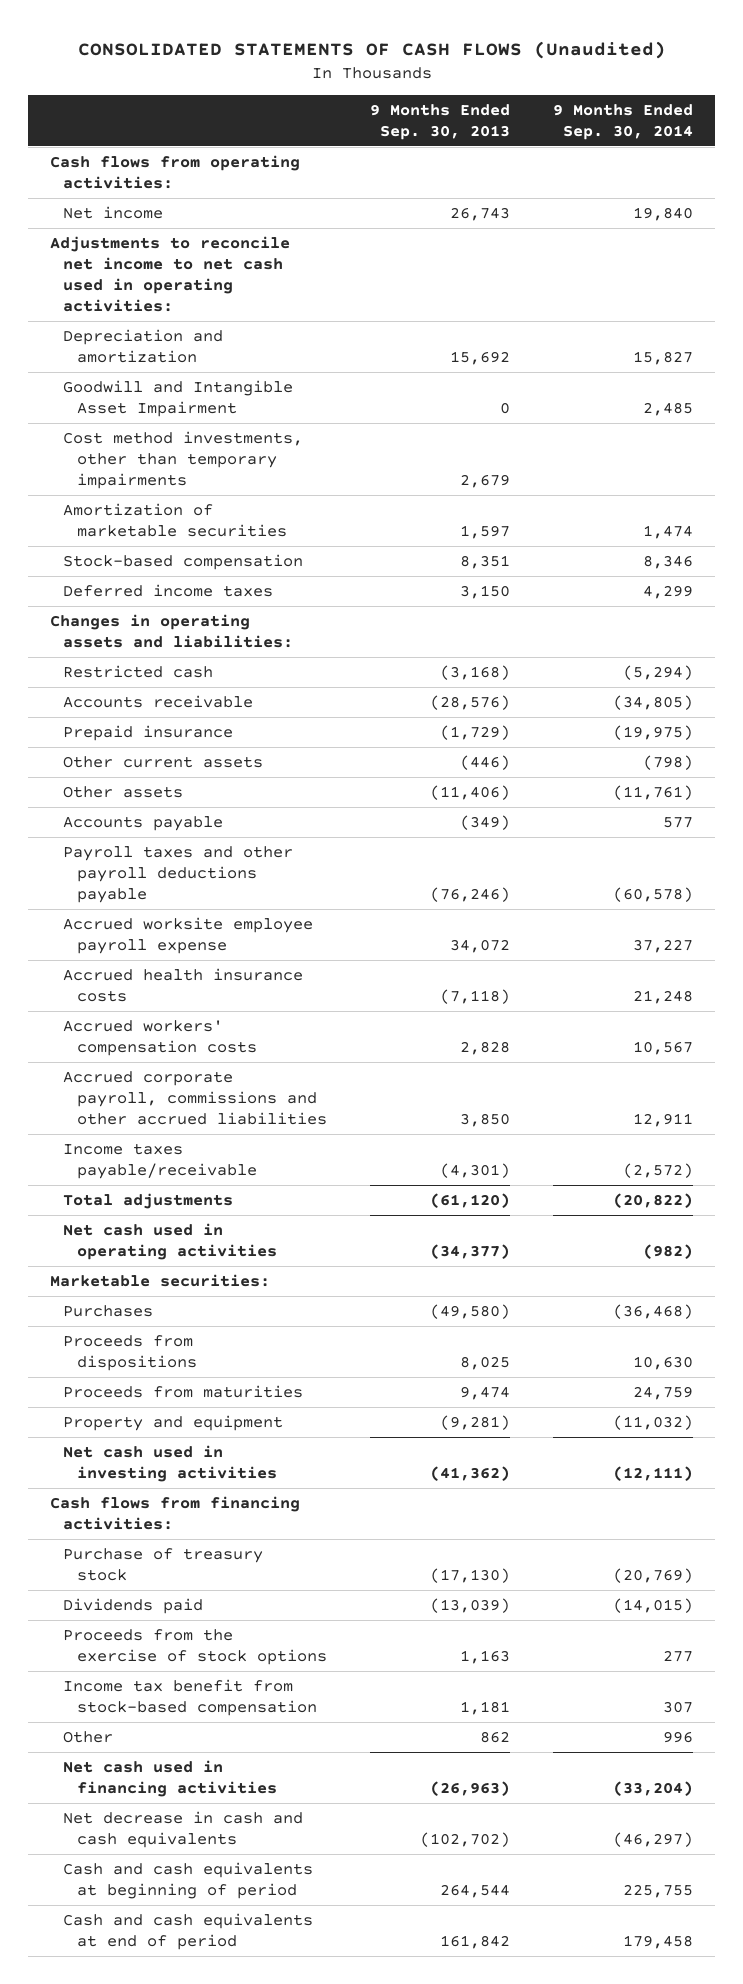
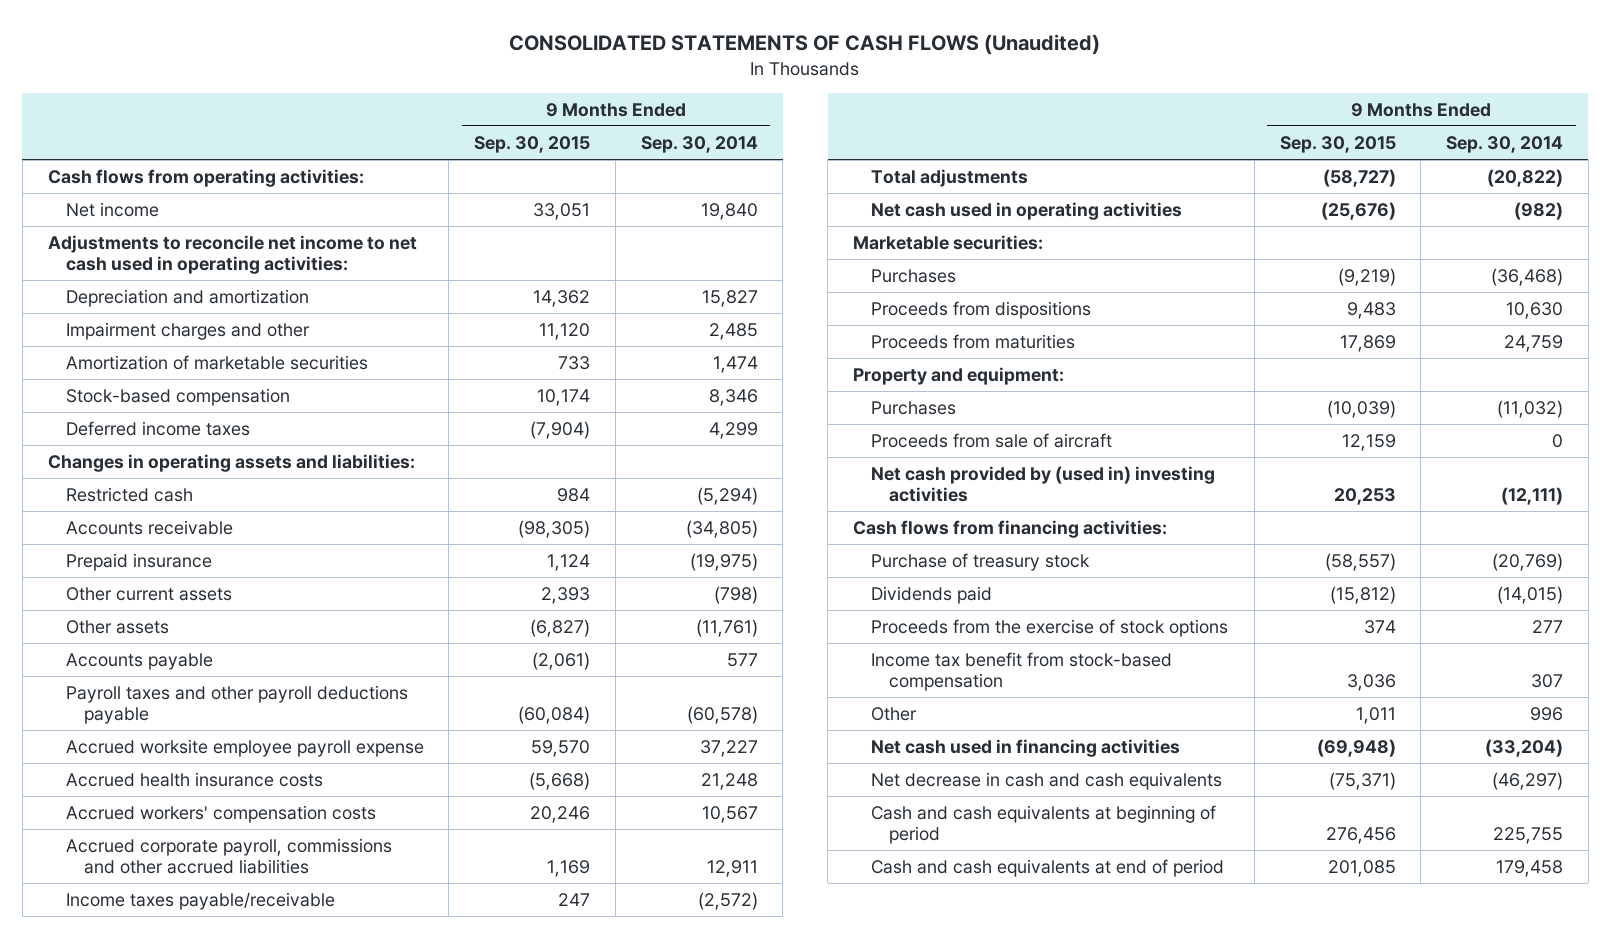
- | 9 Months Ended Sep. 30, 2013 | 9 Months Ended Sep. 30, 2014
+ | 9 Months Ended Sep. 30, 2015 | 9 Months Ended Sep. 30, 2014
- Goodwill and Intangible Asset Impairment | 0 | 2,485
- Cost method investments, other than temporary impairments | 2,679 |
+ Impairment charges and other | 11,120 | 2,485
- Property and equipment | (9,281) | (11,032)
- Net cash used in investing activities | (41,362) | (12,111)
+ Property and equipment:
+ Purchases | (10,039) | (11,032)
+ Proceeds from sale of aircraft | 12,159 | 0
+ Net cash provided by (used in) investing activities | 20,253 | (12,111)

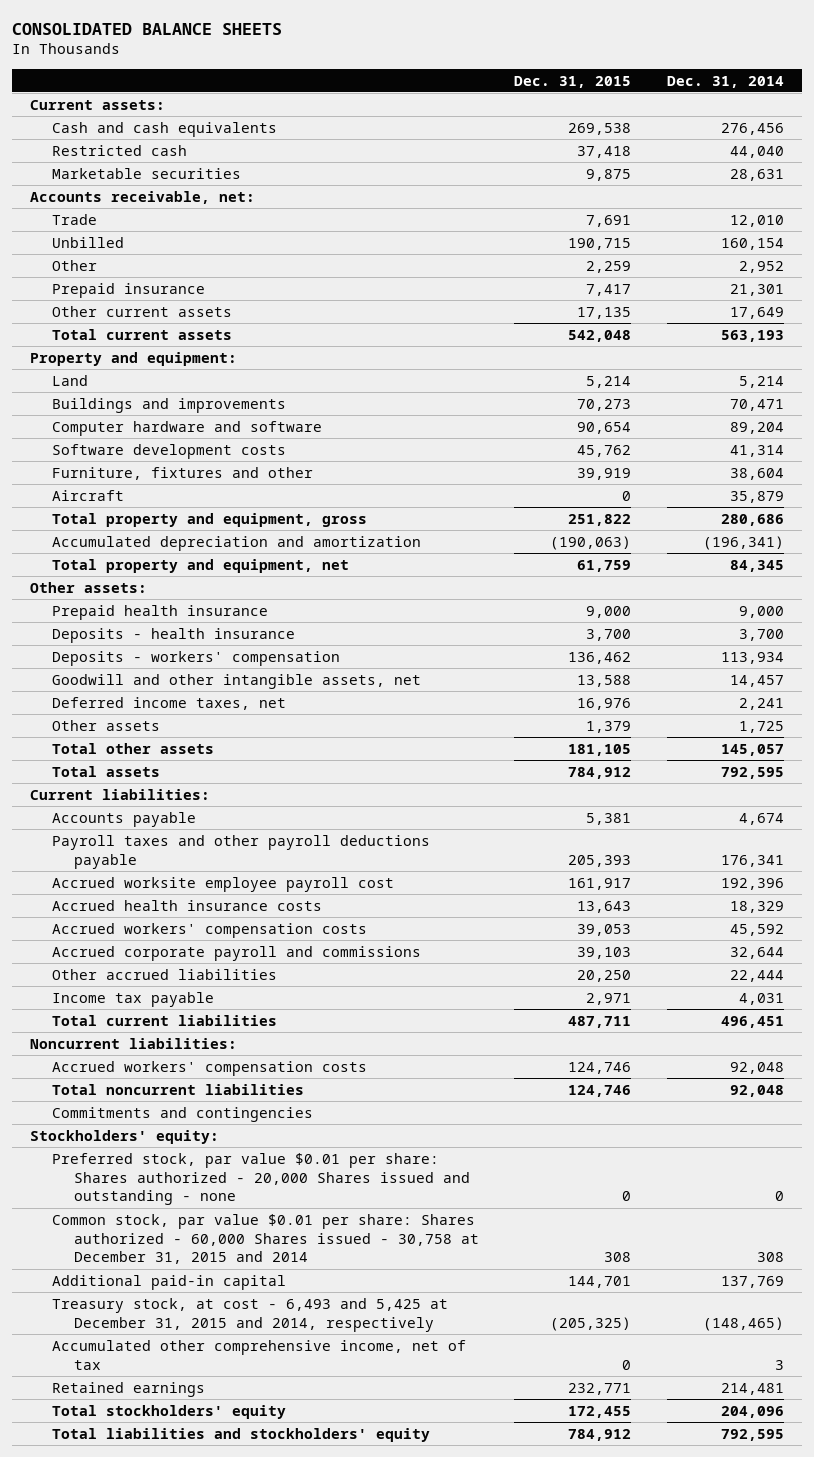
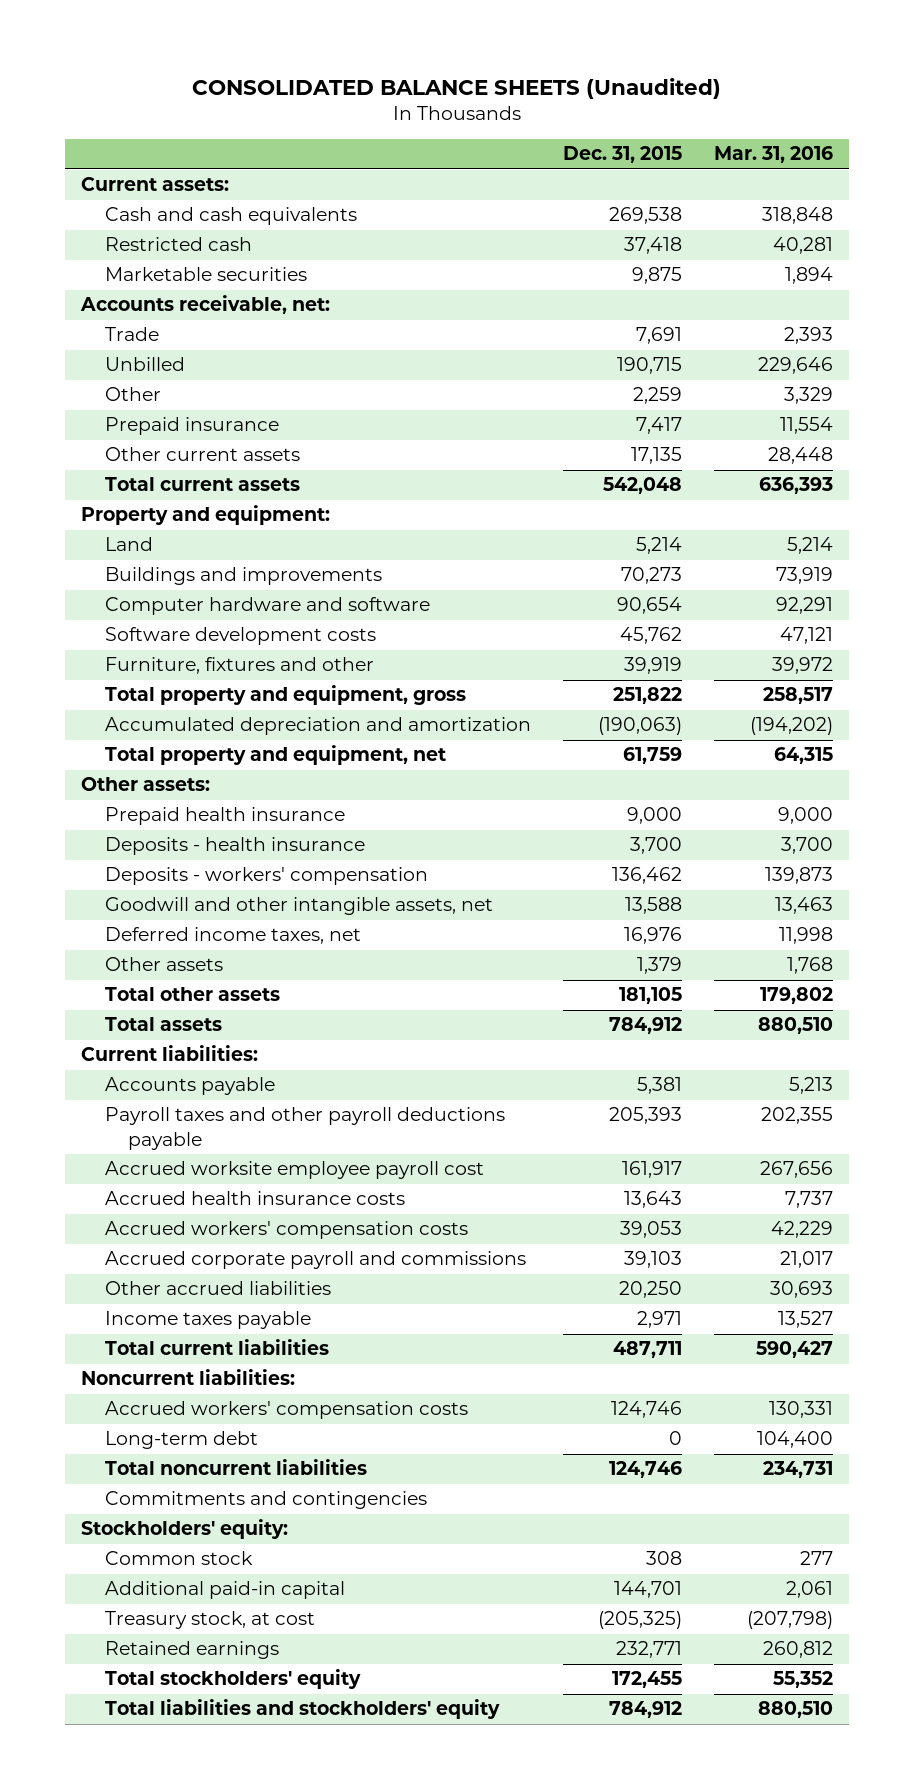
- CONSOLIDATED BALANCE SHEETS
+ CONSOLIDATED BALANCE SHEETS (Unaudited)
- | Dec. 31, 2015 | Dec. 31, 2014
+ | Dec. 31, 2015 | Mar. 31, 2016
- Aircraft | 0 | 35,879
- Income tax payable | 2,971 | 4,031
+ Income taxes payable | 2,971 | 13,527
+ Long-term debt | 0 | 104,400
- Preferred stock, par value $0.01 per share: Shares authorized - 20,000 Shares issued and outstanding - none | 0 | 0
- Common stock, par value $0.01 per share: Shares authorized - 60,000 Shares issued - 30,758 at December 31, 2015 and 2014 | 308 | 308
+ Common stock | 308 | 277
- Treasury stock, at cost - 6,493 and 5,425 at December 31, 2015 and 2014, respectively | (205,325) | (148,465)
- Accumulated other comprehensive income, net of tax | 0 | 3
+ Treasury stock, at cost | (205,325) | (207,798)

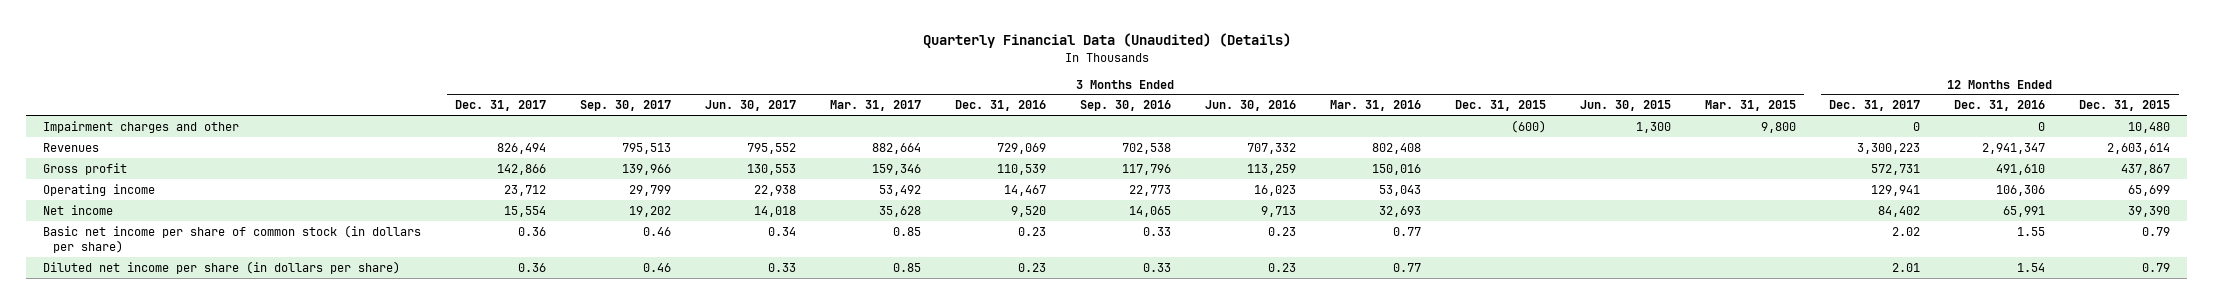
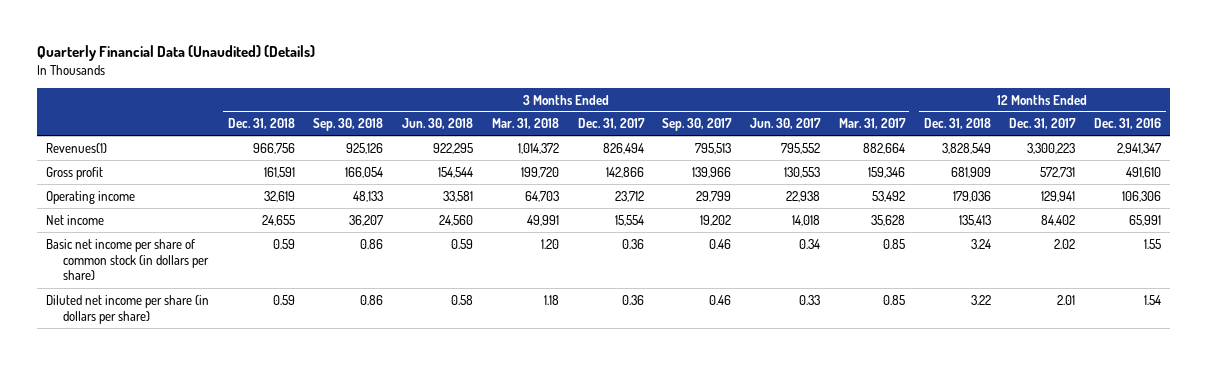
- | 3 Months Ended Dec. 31, 2017 | 3 Months Ended Sep. 30, 2017 | 3 Months Ended Jun. 30, 2017 | 3 Months Ended Mar. 31, 2017 | 3 Months Ended Dec. 31, 2016 | 3 Months Ended Sep. 30, 2016 | 3 Months Ended Jun. 30, 2016 | 3 Months Ended Mar. 31, 2016 | 3 Months Ended Dec. 31, 2015 | 3 Months Ended Jun. 30, 2015 | 3 Months Ended Mar. 31, 2015 | 12 Months Ended Dec. 31, 2017 | 12 Months Ended Dec. 31, 2016 | 12 Months Ended Dec. 31, 2015
+ | 3 Months Ended Dec. 31, 2018 | 3 Months Ended Sep. 30, 2018 | 3 Months Ended Jun. 30, 2018 | 3 Months Ended Mar. 31, 2018 | 3 Months Ended Dec. 31, 2017 | 3 Months Ended Sep. 30, 2017 | 3 Months Ended Jun. 30, 2017 | 3 Months Ended Mar. 31, 2017 | 12 Months Ended Dec. 31, 2018 | 12 Months Ended Dec. 31, 2017 | 12 Months Ended Dec. 31, 2016
- Impairment charges and other | | | | | | | | | (600) | 1,300 | 9,800 | 0 | 0 | 10,480
- Revenues | 826,494 | 795,513 | 795,552 | 882,664 | 729,069 | 702,538 | 707,332 | 802,408 | | | | 3,300,223 | 2,941,347 | 2,603,614
+ Revenues(1) | 966,756 | 925,126 | 922,295 | 1,014,372 | 826,494 | 795,513 | 795,552 | 882,664 | 3,828,549 | 3,300,223 | 2,941,347

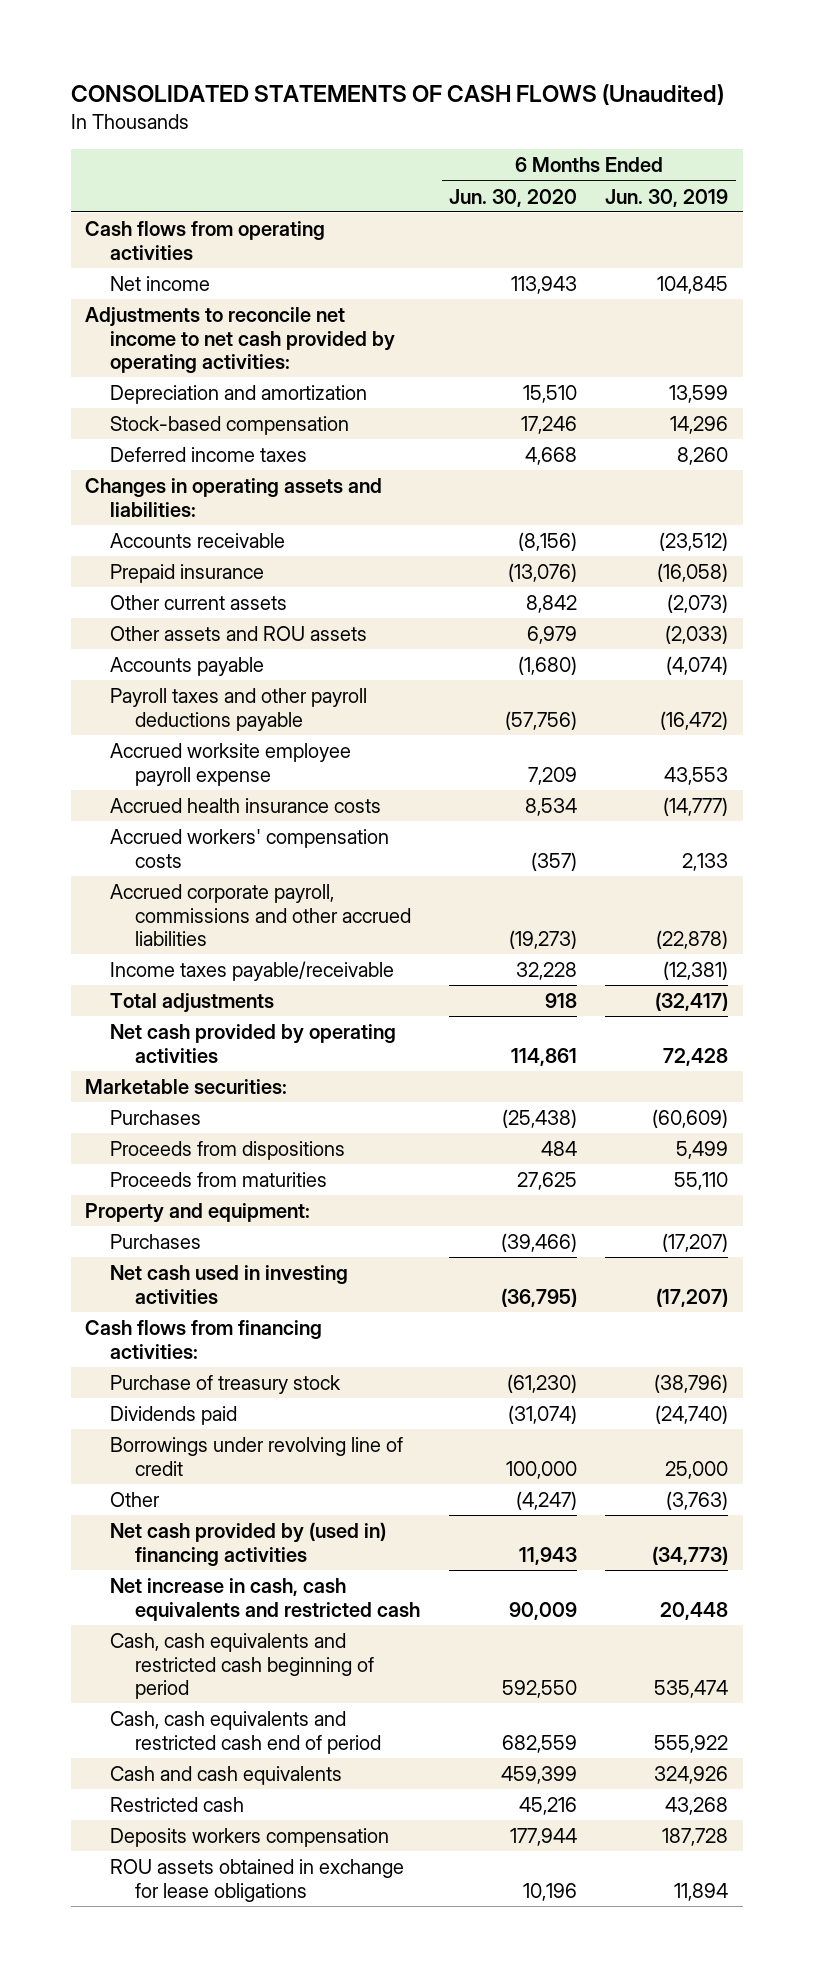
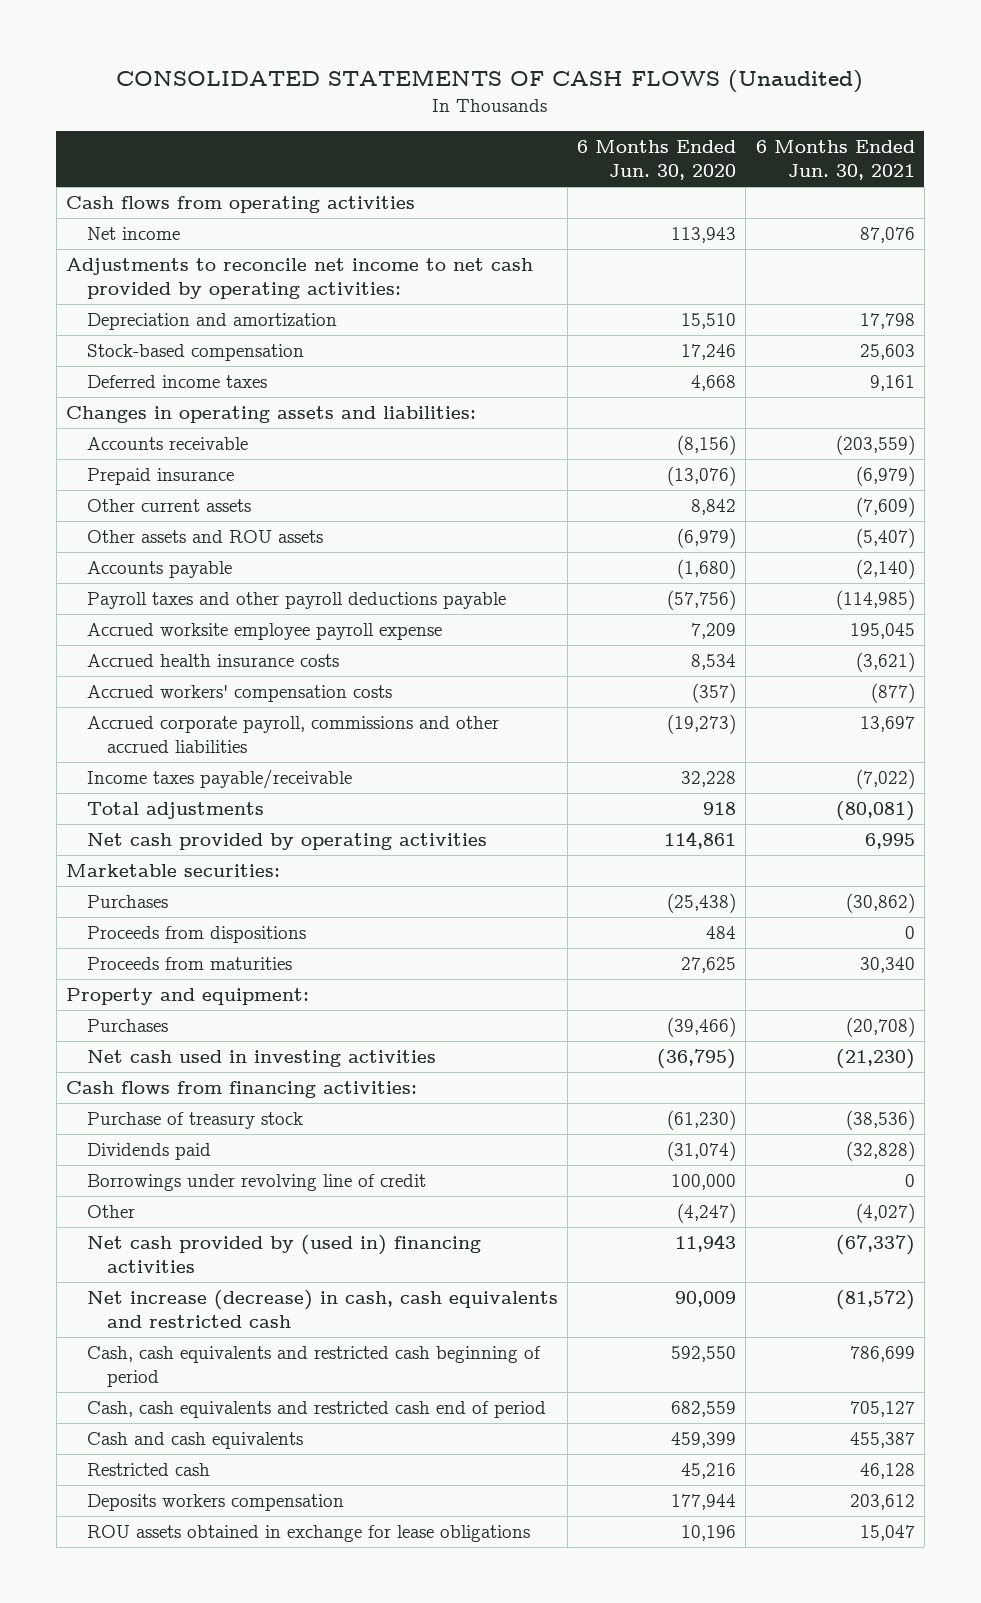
- | 6 Months Ended Jun. 30, 2020 | 6 Months Ended Jun. 30, 2019
+ | 6 Months Ended Jun. 30, 2020 | 6 Months Ended Jun. 30, 2021
- Other assets and ROU assets | 6,979 | (2,033)
+ Other assets and ROU assets | (6,979) | (5,407)
- Net increase in cash, cash equivalents and restricted cash | 90,009 | 20,448
+ Net increase (decrease) in cash, cash equivalents and restricted cash | 90,009 | (81,572)

